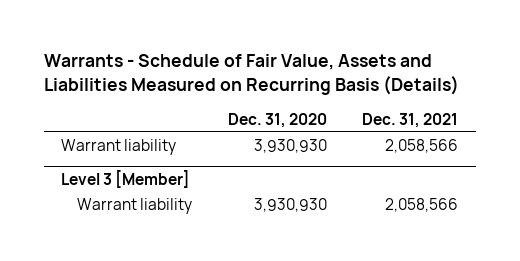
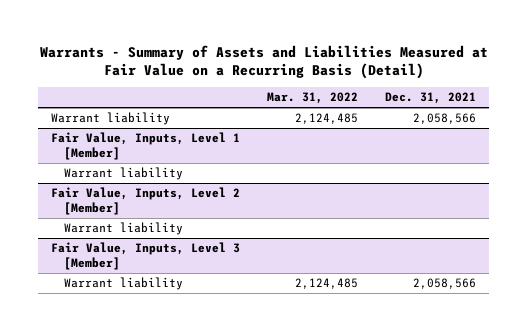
- Warrants - Schedule of Fair Value, Assets and Liabilities Measured on Recurring Basis (Details)
+ Warrants - Summary of Assets and Liabilities Measured at Fair Value on a Recurring Basis (Detail)
- | Dec. 31, 2020 | Dec. 31, 2021
+ | Mar. 31, 2022 | Dec. 31, 2021
- Level 3 [Member]
+ Fair Value, Inputs, Level 1 [Member]
+ Warrant liability
+ Fair Value, Inputs, Level 2 [Member]
+ Warrant liability
+ Fair Value, Inputs, Level 3 [Member]

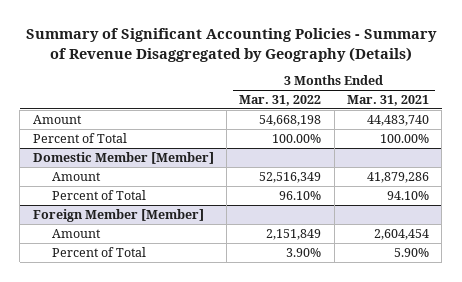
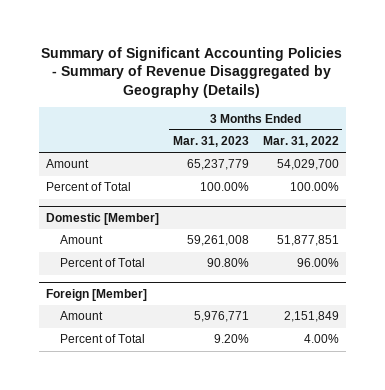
- | 3 Months Ended Mar. 31, 2022 | 3 Months Ended Mar. 31, 2021
+ | 3 Months Ended Mar. 31, 2023 | 3 Months Ended Mar. 31, 2022
- Amount | 54,668,198 | 44,483,740
+ Amount | 65,237,779 | 54,029,700
- Domestic Member [Member]
- Amount | 52,516,349 | 41,879,286
- Percent of Total | 96.10% | 94.10%
- Foreign Member [Member]
+ Domestic [Member]
+ Amount | 59,261,008 | 51,877,851
+ Percent of Total | 90.80% | 96.00%
+ Foreign [Member]
- Percent of Total | 3.90% | 5.90%
+ Percent of Total | 9.20% | 4.00%

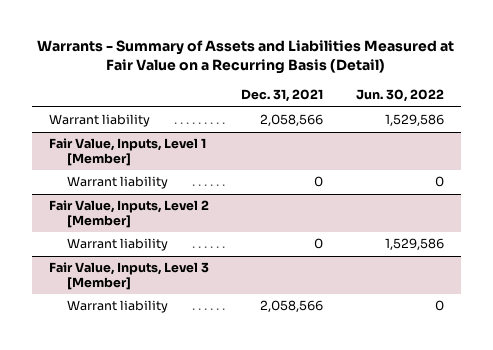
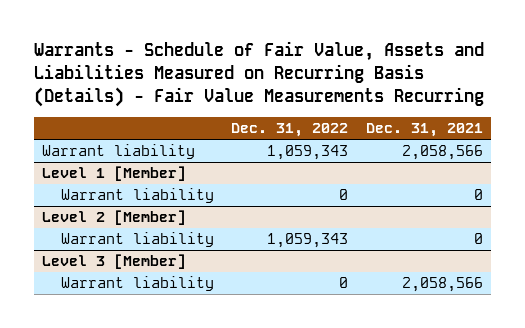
- Warrants - Summary of Assets and Liabilities Measured at Fair Value on a Recurring Basis (Detail)
+ Warrants - Schedule of Fair Value, Assets and Liabilities Measured on Recurring Basis (Details) - Fair Value Measurements Recurring
- | Dec. 31, 2021 | Jun. 30, 2022
+ | Dec. 31, 2022 | Dec. 31, 2021
- Fair Value, Inputs, Level 1 [Member]
+ Level 1 [Member]
- Fair Value, Inputs, Level 2 [Member]
+ Level 2 [Member]
- Fair Value, Inputs, Level 3 [Member]
+ Level 3 [Member]

